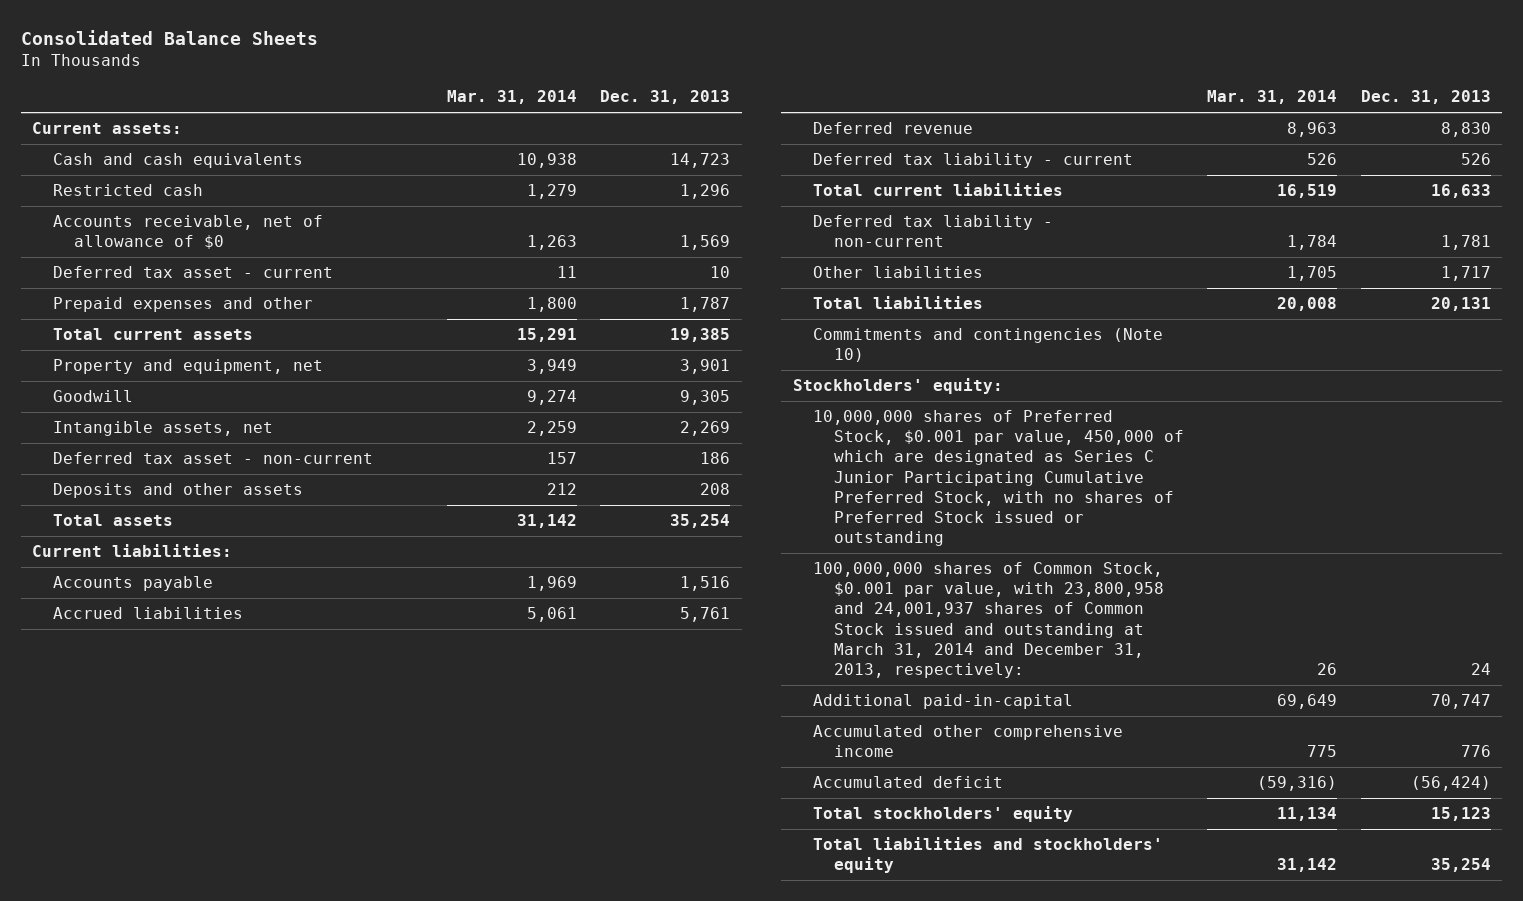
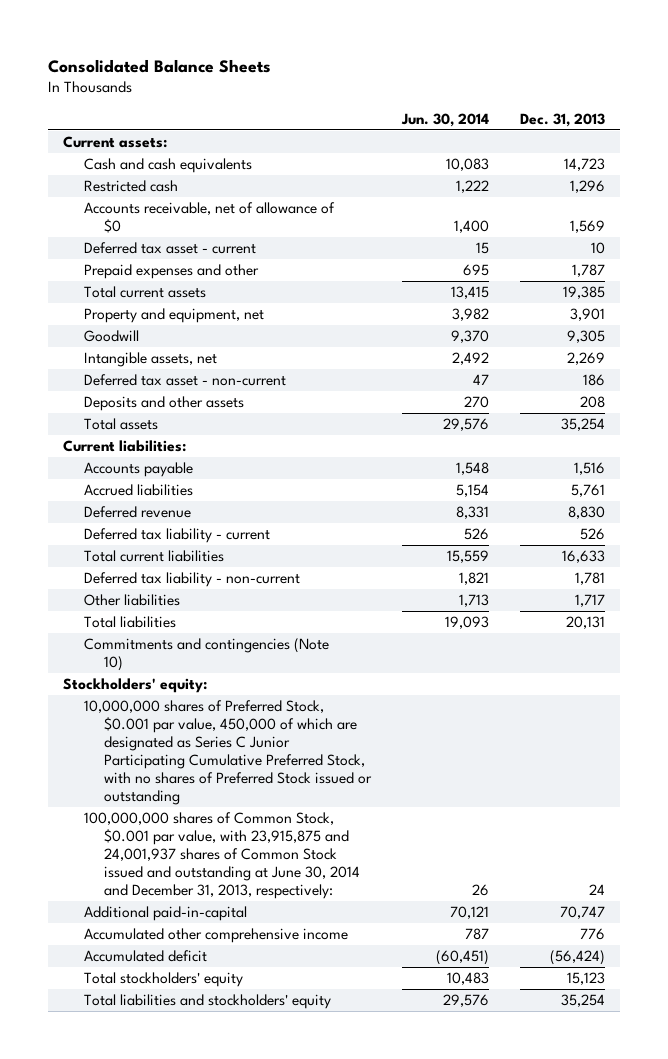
- | Mar. 31, 2014 | Dec. 31, 2013
+ | Jun. 30, 2014 | Dec. 31, 2013
- 100,000,000 shares of Common Stock, $0.001 par value, with 23,800,958 and 24,001,937 shares of Common Stock issued and outstanding at March 31, 2014 and December 31, 2013, respectively: | 26 | 24
+ 100,000,000 shares of Common Stock, $0.001 par value, with 23,915,875 and 24,001,937 shares of Common Stock issued and outstanding at June 30, 2014 and December 31, 2013, respectively: | 26 | 24

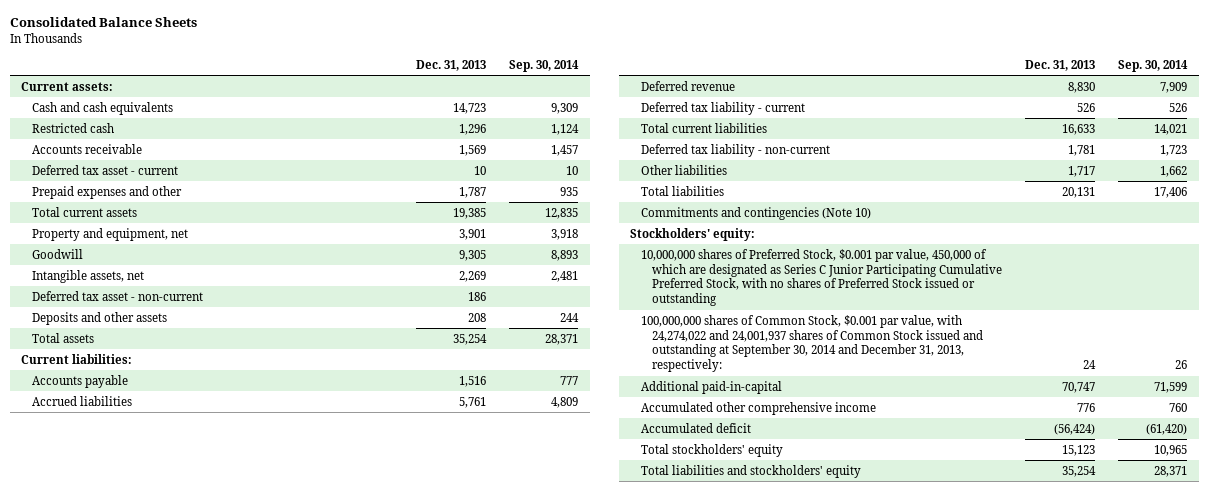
- | Jun. 30, 2014 | Dec. 31, 2013
+ | Dec. 31, 2013 | Sep. 30, 2014
- Accounts receivable, net of allowance of $0 | 1,400 | 1,569
+ Accounts receivable | 1,569 | 1,457
- 100,000,000 shares of Common Stock, $0.001 par value, with 23,915,875 and 24,001,937 shares of Common Stock issued and outstanding at June 30, 2014 and December 31, 2013, respectively: | 26 | 24
+ 100,000,000 shares of Common Stock, $0.001 par value, with 24,274,022 and 24,001,937 shares of Common Stock issued and outstanding at September 30, 2014 and December 31, 2013, respectively: | 24 | 26

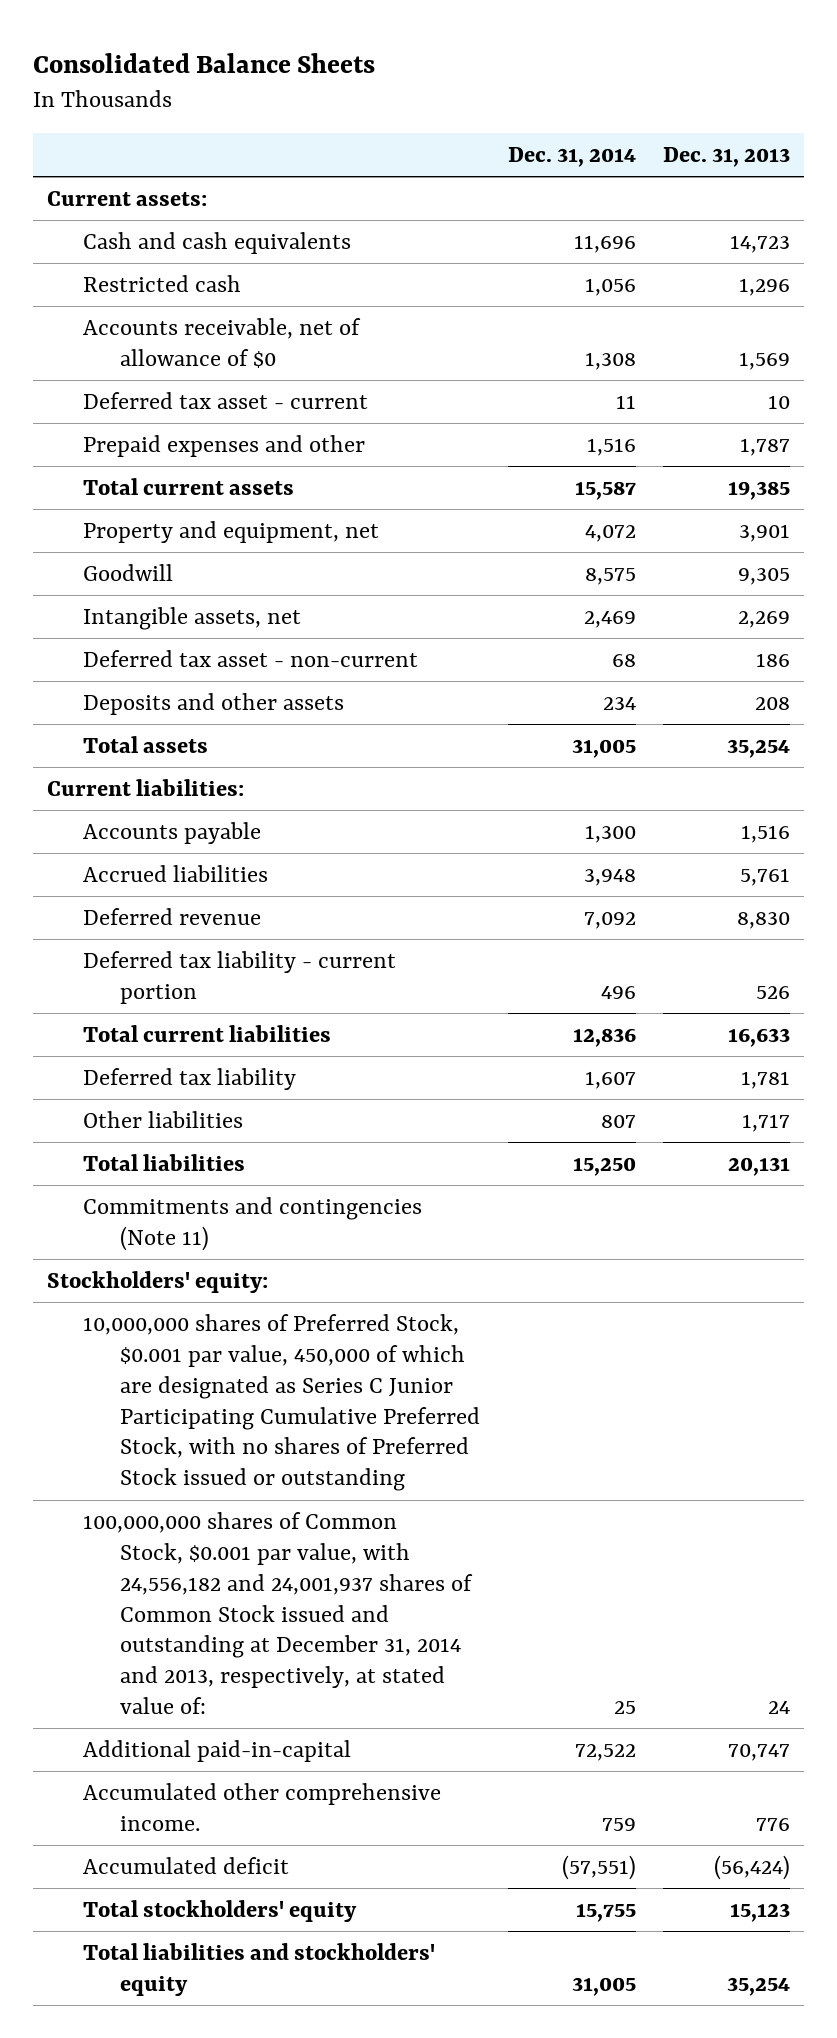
- | Dec. 31, 2013 | Sep. 30, 2014
+ | Dec. 31, 2014 | Dec. 31, 2013
- Accounts receivable | 1,569 | 1,457
+ Accounts receivable, net of allowance of $0 | 1,308 | 1,569
- Deferred tax liability - current | 526 | 526
+ Deferred tax liability - current portion | 496 | 526
- Deferred tax liability - non-current | 1,781 | 1,723
+ Deferred tax liability | 1,607 | 1,781
- Commitments and contingencies (Note 10)
+ Commitments and contingencies (Note 11)
- 100,000,000 shares of Common Stock, $0.001 par value, with 24,274,022 and 24,001,937 shares of Common Stock issued and outstanding at September 30, 2014 and December 31, 2013, respectively: | 24 | 26
+ 100,000,000 shares of Common Stock, $0.001 par value, with 24,556,182 and 24,001,937 shares of Common Stock issued and outstanding at December 31, 2014 and 2013, respectively, at stated value of: | 25 | 24
- Accumulated other comprehensive income | 776 | 760
+ Accumulated other comprehensive income. | 759 | 776

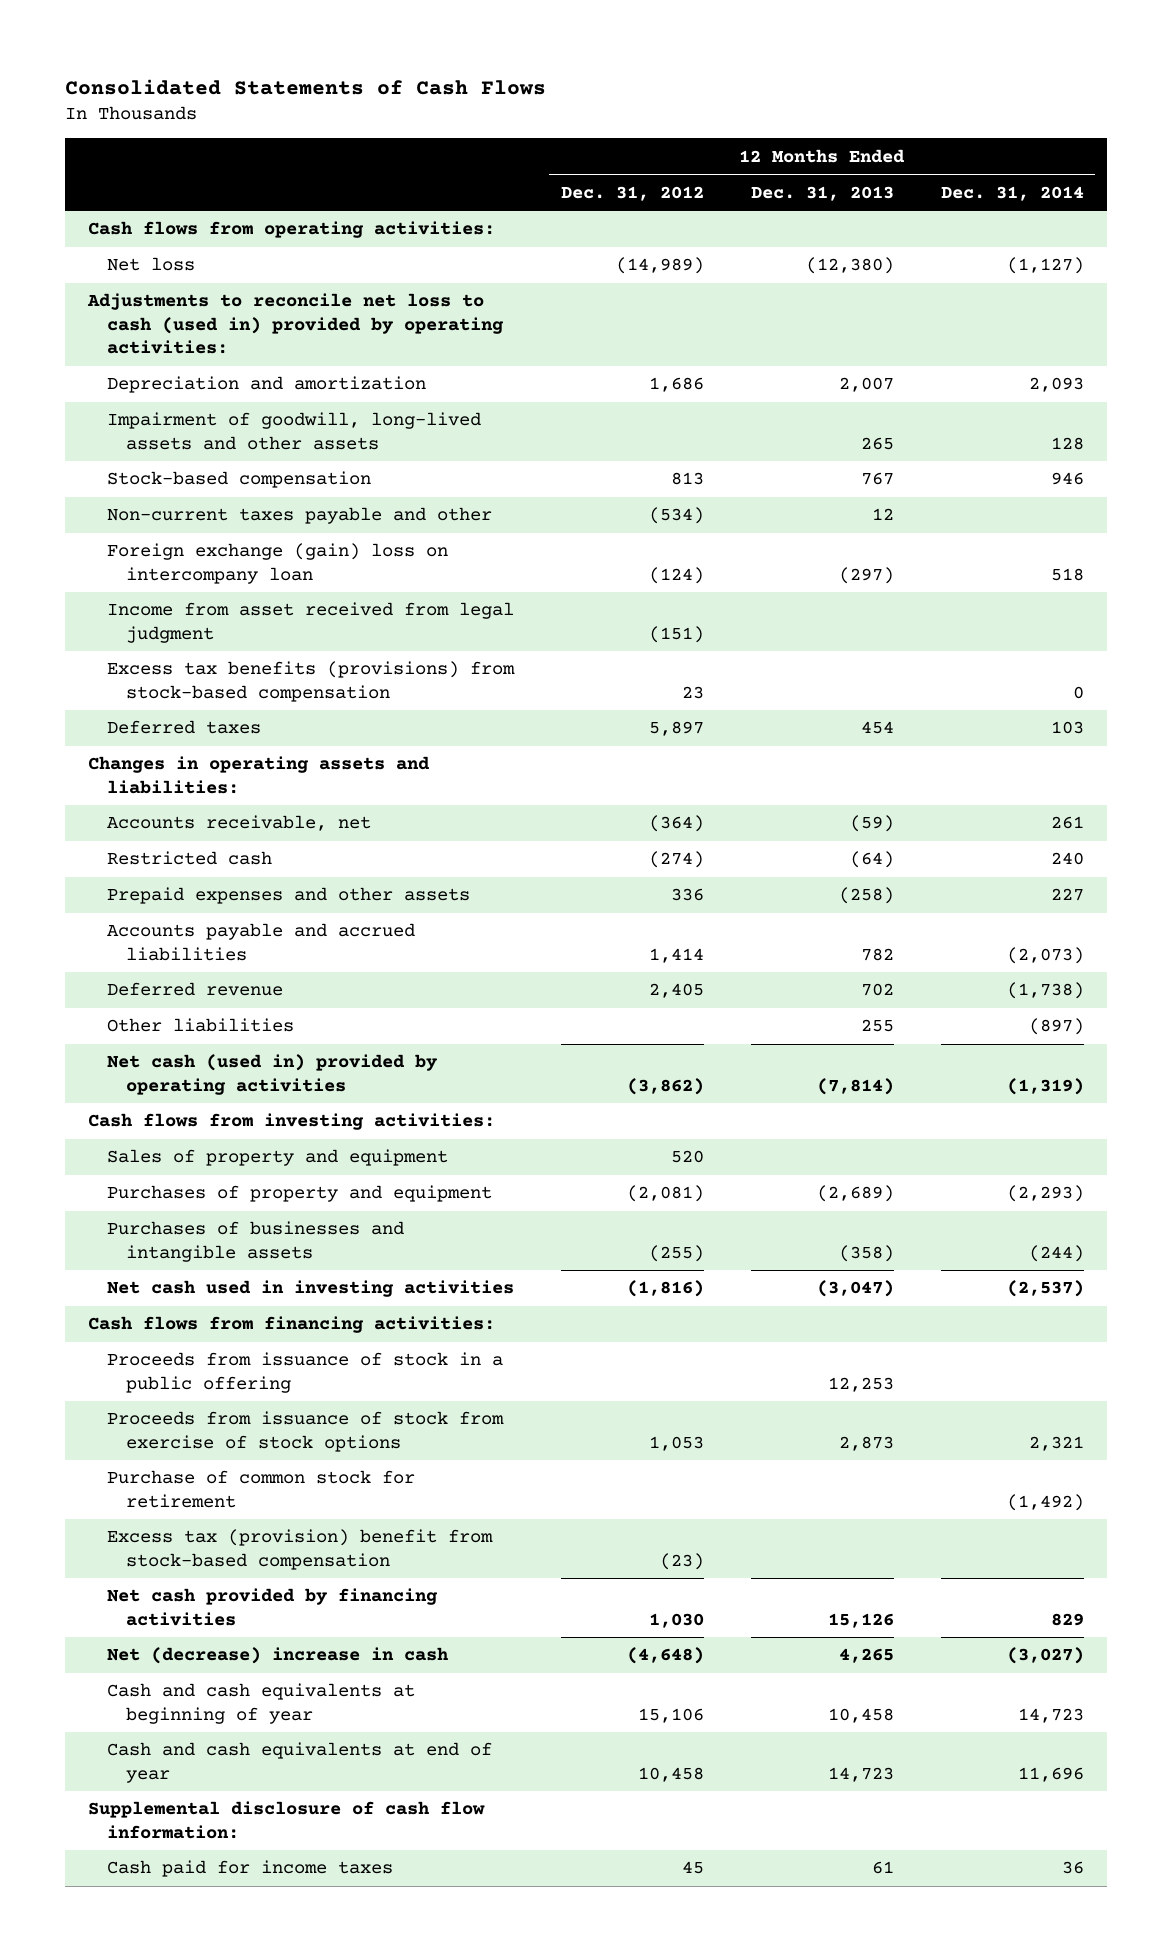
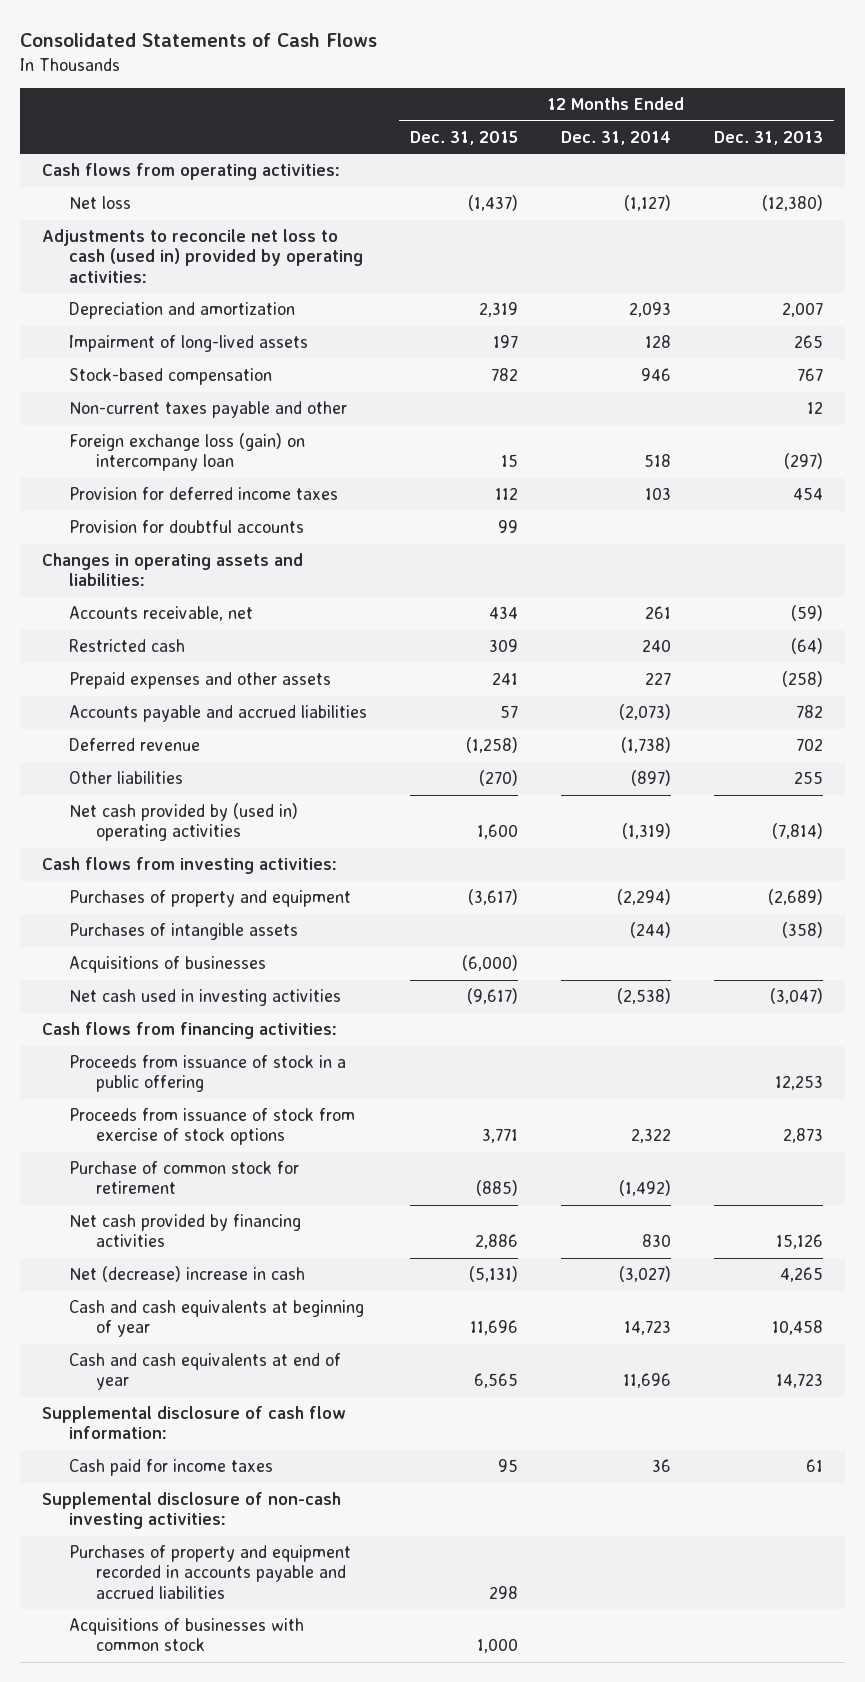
- | 12 Months Ended Dec. 31, 2012 | 12 Months Ended Dec. 31, 2013 | 12 Months Ended Dec. 31, 2014
+ | 12 Months Ended Dec. 31, 2015 | 12 Months Ended Dec. 31, 2014 | 12 Months Ended Dec. 31, 2013
- Impairment of goodwill, long-lived assets and other assets | | 265 | 128
+ Impairment of long-lived assets | 197 | 128 | 265
- Foreign exchange (gain) loss on intercompany loan | (124) | (297) | 518
- Income from asset received from legal judgment | (151) | |
- Excess tax benefits (provisions) from stock-based compensation | 23 | | 0
- Deferred taxes | 5,897 | 454 | 103
+ Foreign exchange loss (gain) on intercompany loan | 15 | 518 | (297)
+ Provision for deferred income taxes | 112 | 103 | 454
+ Provision for doubtful accounts | 99 | |
- Net cash (used in) provided by operating activities | (3,862) | (7,814) | (1,319)
+ Net cash provided by (used in) operating activities | 1,600 | (1,319) | (7,814)
- Sales of property and equipment | 520 | |
- Purchases of property and equipment | (2,081) | (2,689) | (2,293)
- Purchases of businesses and intangible assets | (255) | (358) | (244)
- Net cash used in investing activities | (1,816) | (3,047) | (2,537)
+ Purchases of property and equipment | (3,617) | (2,294) | (2,689)
+ Purchases of intangible assets | | (244) | (358)
+ Acquisitions of businesses | (6,000) | |
+ Net cash used in investing activities | (9,617) | (2,538) | (3,047)
- Proceeds from issuance of stock from exercise of stock options | 1,053 | 2,873 | 2,321
+ Proceeds from issuance of stock from exercise of stock options | 3,771 | 2,322 | 2,873
- Excess tax (provision) benefit from stock-based compensation | (23) | |
- Net cash provided by financing activities | 1,030 | 15,126 | 829
+ Net cash provided by financing activities | 2,886 | 830 | 15,126
+ Supplemental disclosure of non-cash investing activities:
+ Purchases of property and equipment recorded in accounts payable and accrued liabilities | 298 | |
+ Acquisitions of businesses with common stock | 1,000 | |

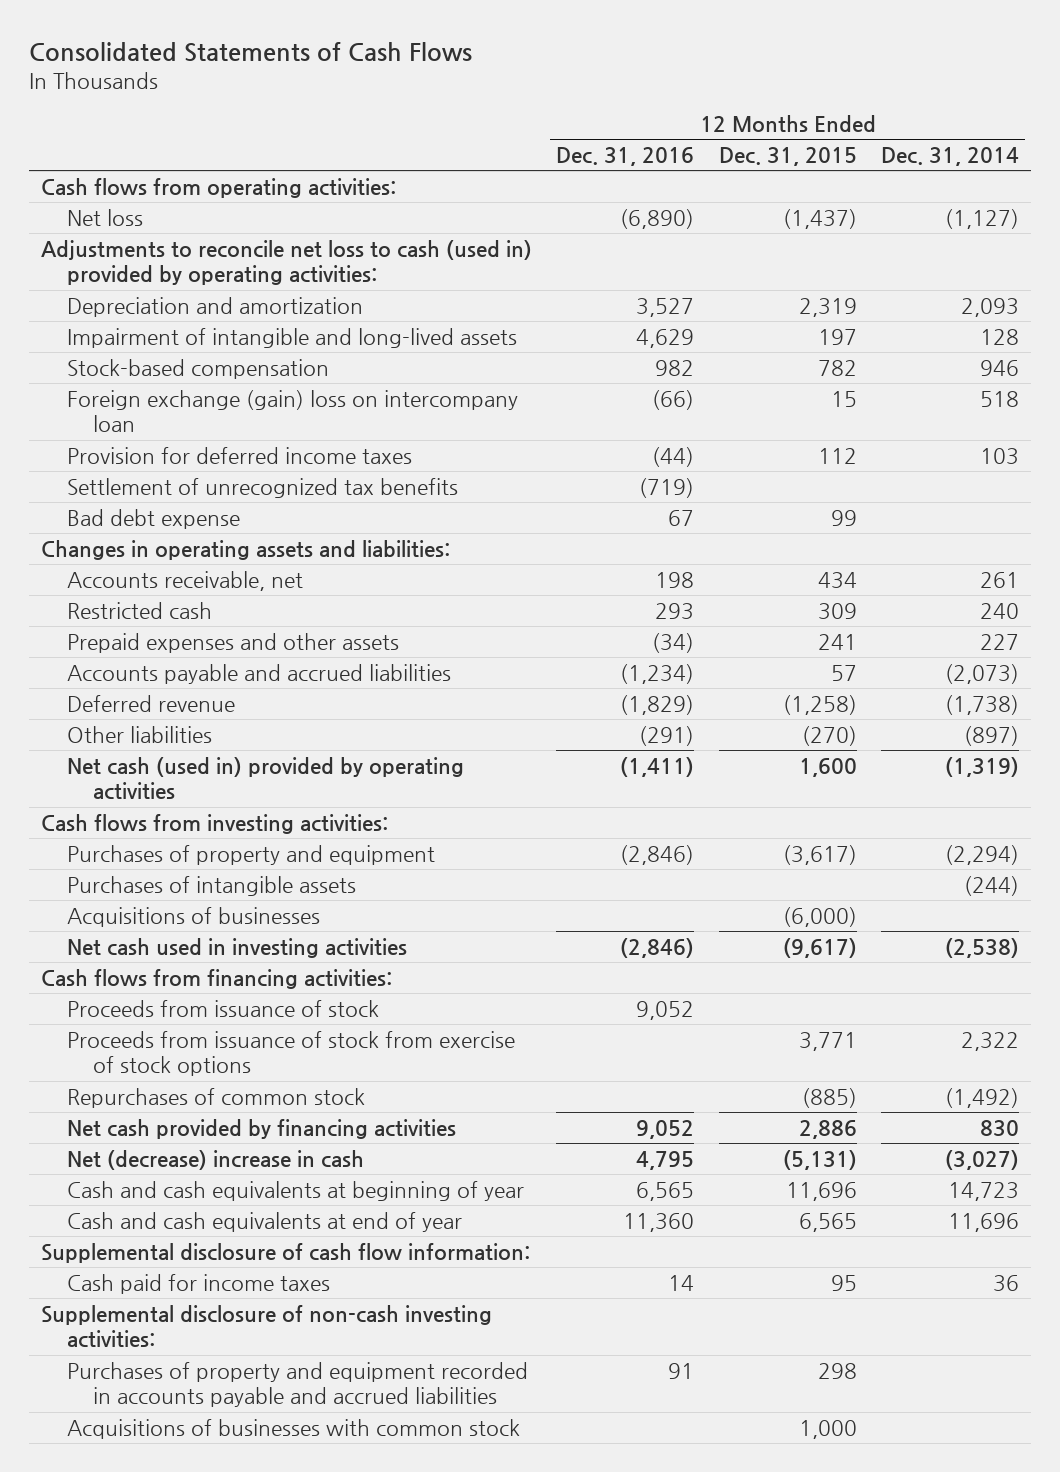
- | 12 Months Ended Dec. 31, 2015 | 12 Months Ended Dec. 31, 2014 | 12 Months Ended Dec. 31, 2013
+ | 12 Months Ended Dec. 31, 2016 | 12 Months Ended Dec. 31, 2015 | 12 Months Ended Dec. 31, 2014
- Impairment of long-lived assets | 197 | 128 | 265
+ Impairment of intangible and long-lived assets | 4,629 | 197 | 128
- Non-current taxes payable and other | | | 12
- Foreign exchange loss (gain) on intercompany loan | 15 | 518 | (297)
+ Foreign exchange (gain) loss on intercompany loan | (66) | 15 | 518
- Provision for doubtful accounts | 99 | |
+ Settlement of unrecognized tax benefits | (719) | |
+ Bad debt expense | 67 | 99 |
- Net cash provided by (used in) operating activities | 1,600 | (1,319) | (7,814)
+ Net cash (used in) provided by operating activities | (1,411) | 1,600 | (1,319)
- Proceeds from issuance of stock in a public offering | | | 12,253
+ Proceeds from issuance of stock | 9,052 | |
- Purchase of common stock for retirement | (885) | (1,492) |
+ Repurchases of common stock | | (885) | (1,492)

